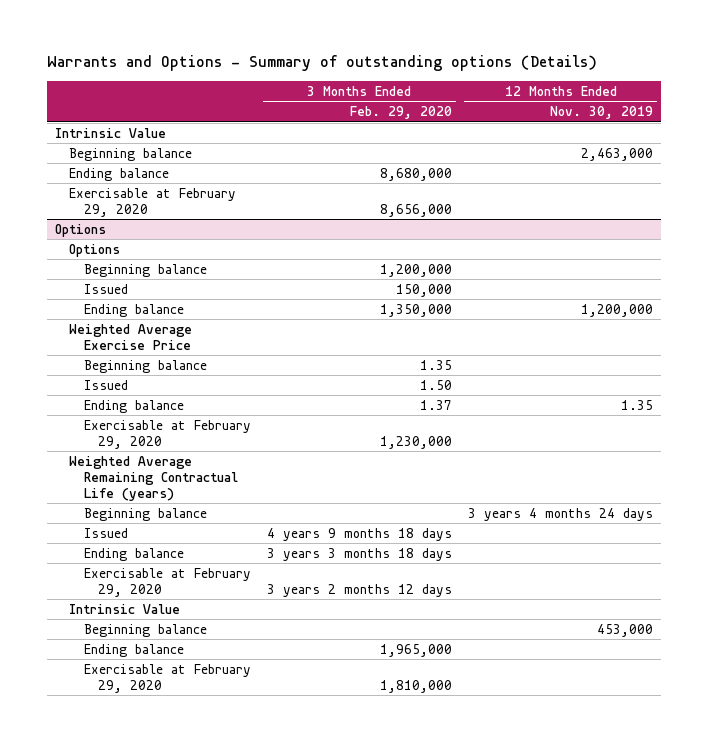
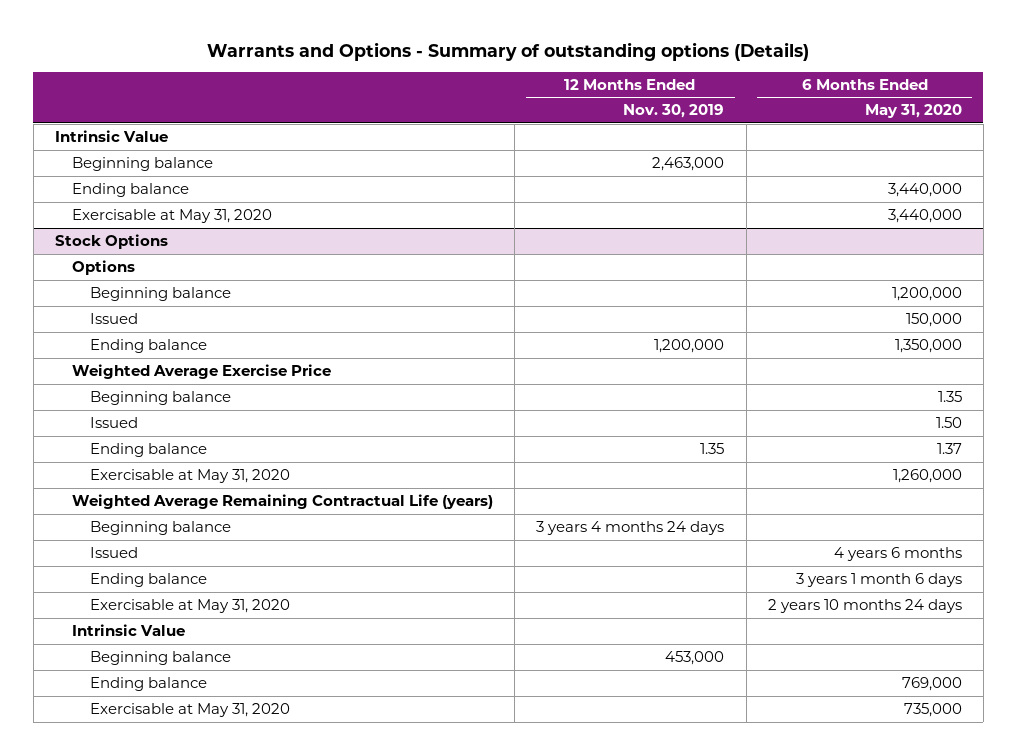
- | 3 Months Ended Feb. 29, 2020 | 12 Months Ended Nov. 30, 2019
+ | 12 Months Ended Nov. 30, 2019 | 6 Months Ended May 31, 2020
- Exercisable at February 29, 2020 | 8,656,000 |
- Options
+ Exercisable at May 31, 2020 | | 3,440,000
+ Stock Options
- Exercisable at February 29, 2020 | 1,230,000 |
+ Exercisable at May 31, 2020 | | 1,260,000
- Exercisable at February 29, 2020 | 3 years 2 months 12 days |
+ Exercisable at May 31, 2020 | | 2 years 10 months 24 days
- Exercisable at February 29, 2020 | 1,810,000 |
+ Exercisable at May 31, 2020 | | 735,000

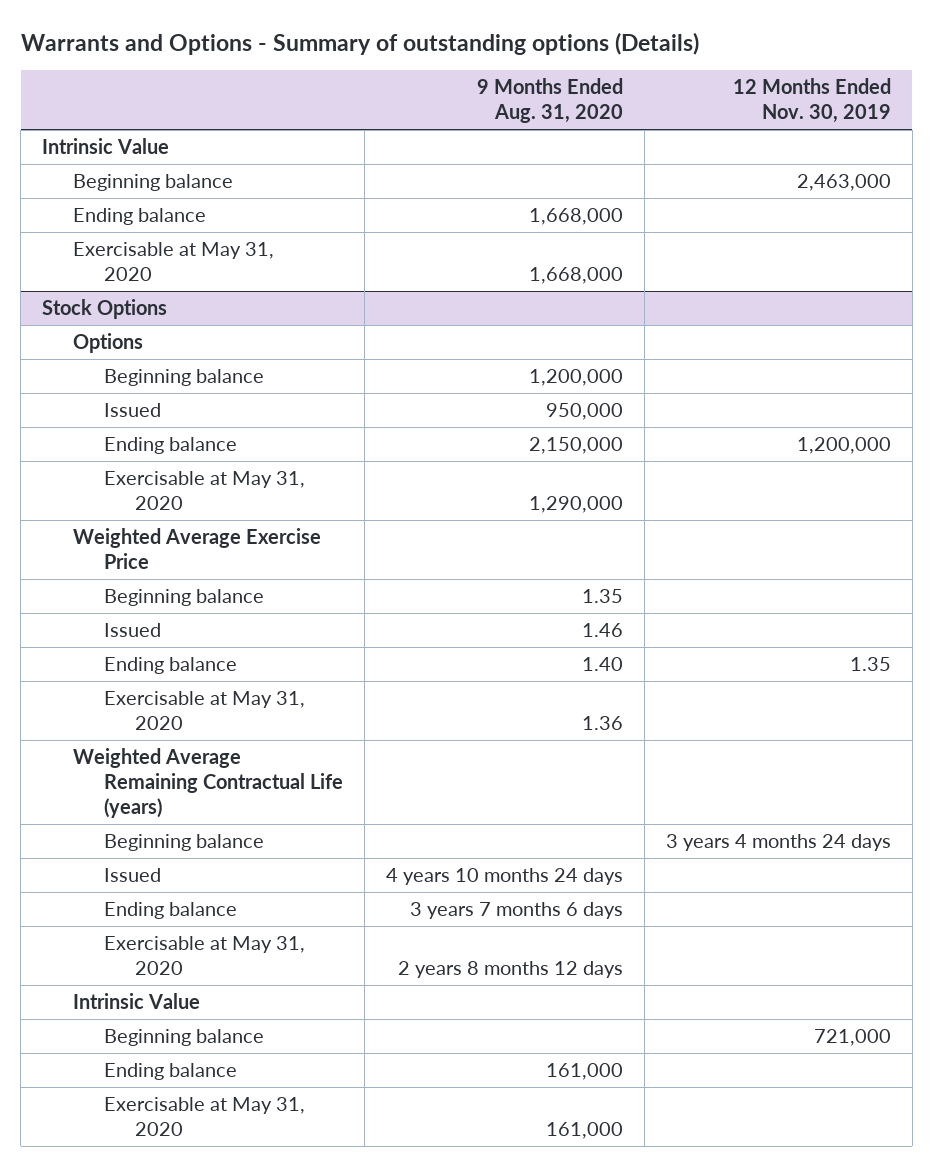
- | 12 Months Ended Nov. 30, 2019 | 6 Months Ended May 31, 2020
+ | 9 Months Ended Aug. 31, 2020 | 12 Months Ended Nov. 30, 2019
@ Stock Options
+ Exercisable at May 31, 2020 | 1,290,000 |
- Beginning balance | 453,000 |
+ Beginning balance | | 721,000

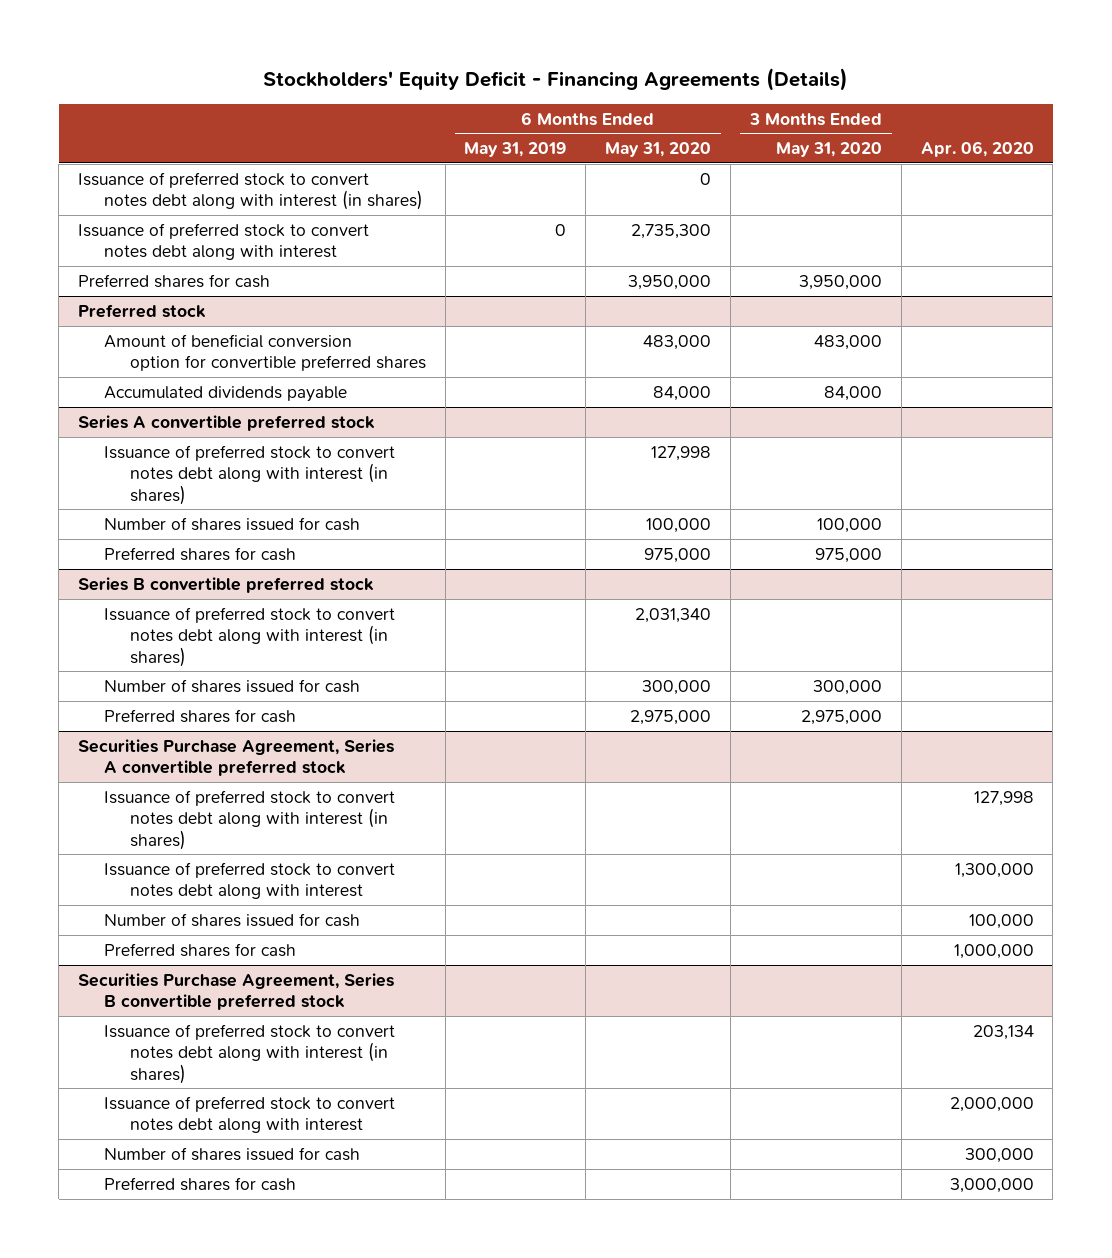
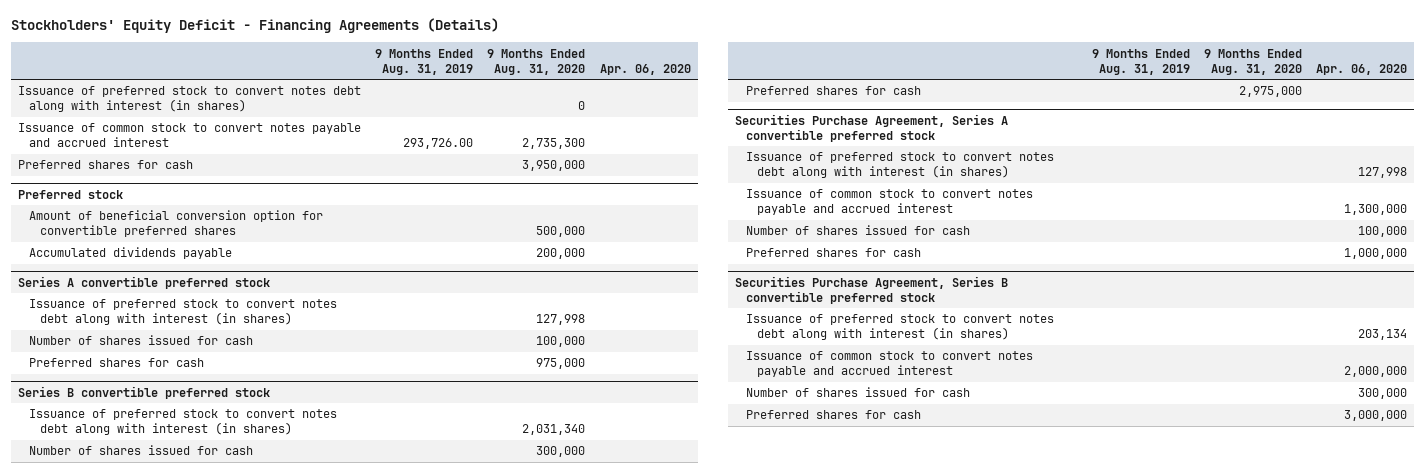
- | 6 Months Ended May 31, 2019 | 6 Months Ended May 31, 2020 | 3 Months Ended May 31, 2020 | Apr. 06, 2020
+ | 9 Months Ended Aug. 31, 2019 | 9 Months Ended Aug. 31, 2020 | Apr. 06, 2020
- Issuance of preferred stock to convert notes debt along with interest | 0 | 2,735,300 | |
+ Issuance of common stock to convert notes payable and accrued interest | 293,726.00 | 2,735,300 |
@ Securities Purchase Agreement, Series A convertible preferred stock
- Issuance of preferred stock to convert notes debt along with interest | | | | 1,300,000
+ Issuance of common stock to convert notes payable and accrued interest | | | 1,300,000
@ Securities Purchase Agreement, Series B convertible preferred stock
- Issuance of preferred stock to convert notes debt along with interest | | | | 2,000,000
+ Issuance of common stock to convert notes payable and accrued interest | | | 2,000,000

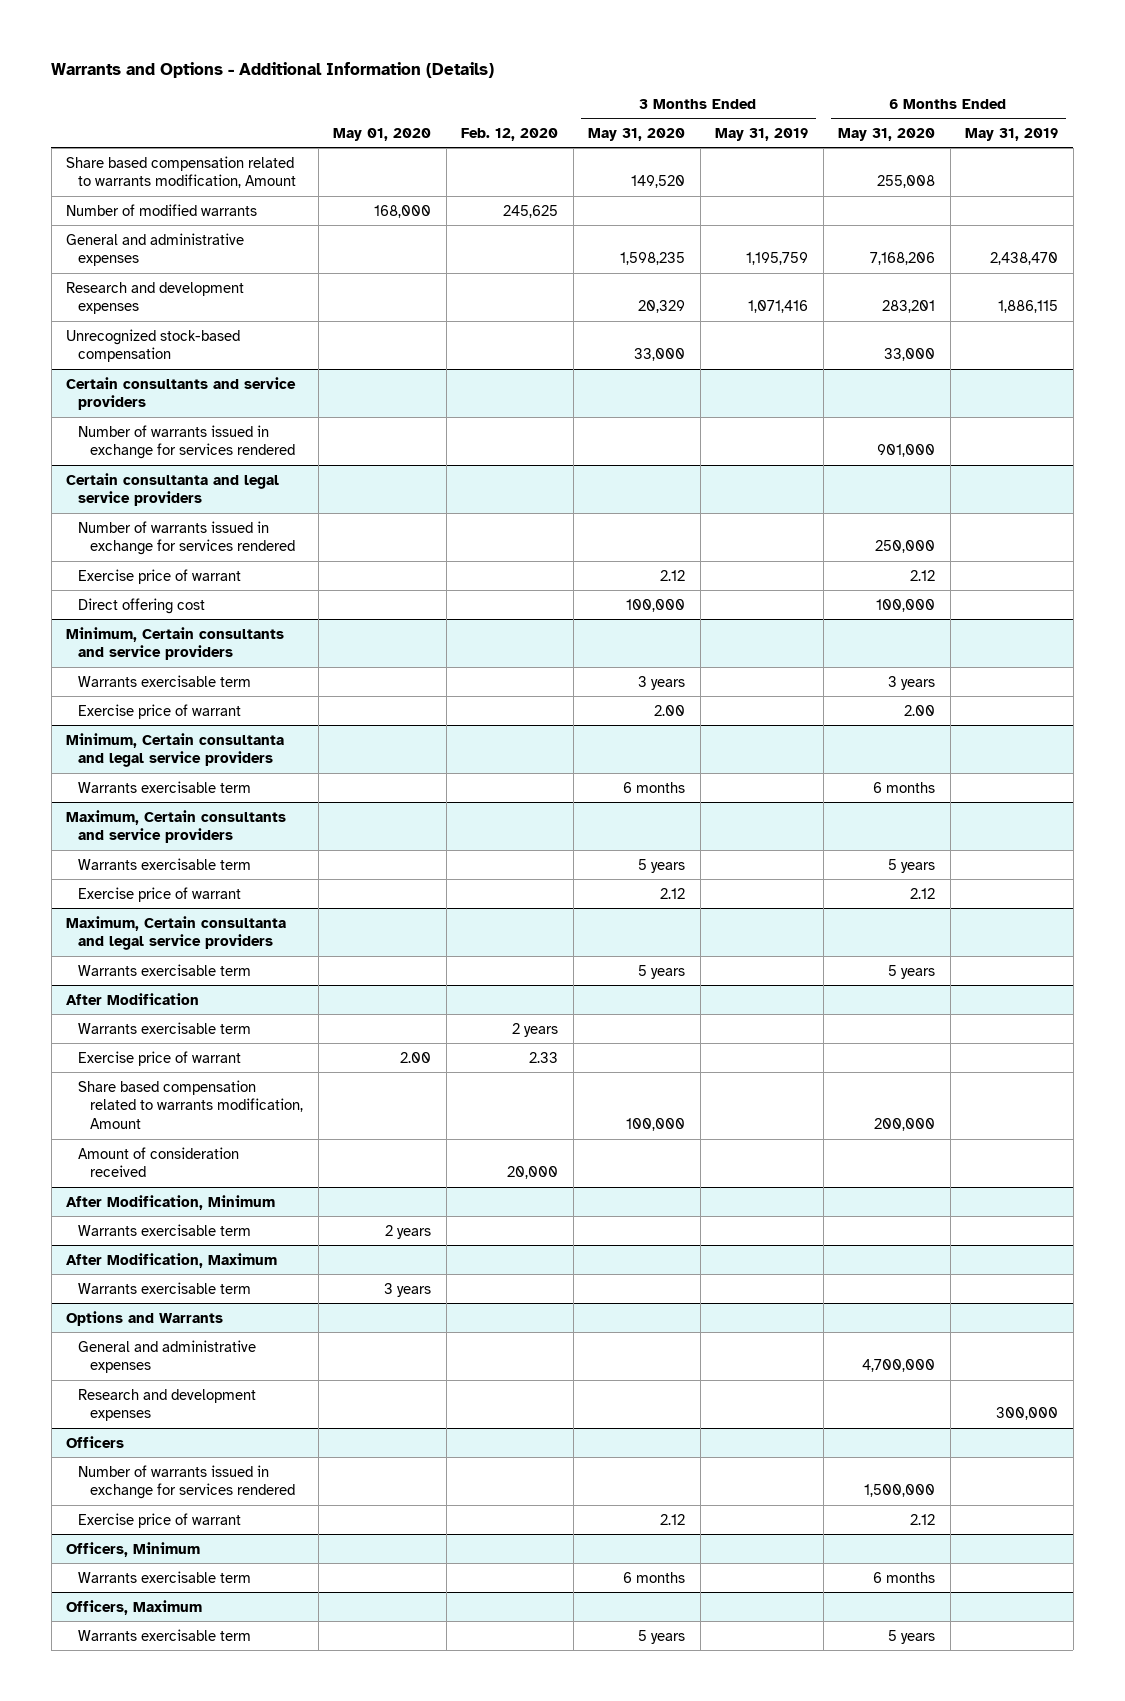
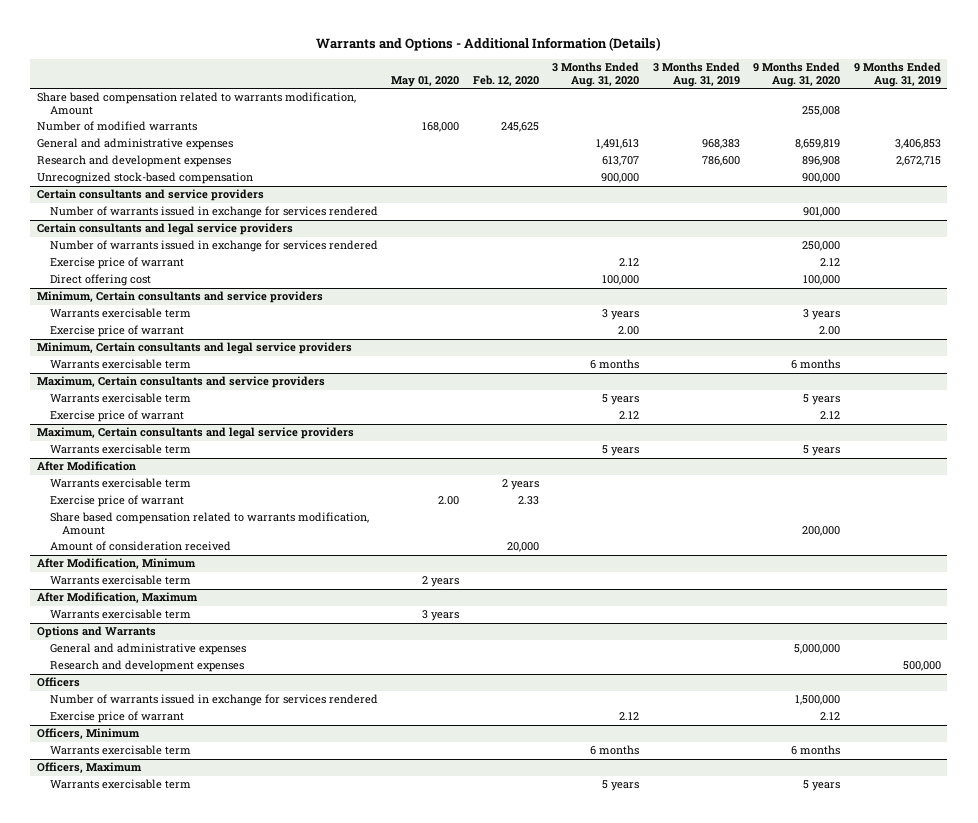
- | May 01, 2020 | Feb. 12, 2020 | 3 Months Ended May 31, 2020 | 3 Months Ended May 31, 2019 | 6 Months Ended May 31, 2020 | 6 Months Ended May 31, 2019
+ | May 01, 2020 | Feb. 12, 2020 | 3 Months Ended Aug. 31, 2020 | 3 Months Ended Aug. 31, 2019 | 9 Months Ended Aug. 31, 2020 | 9 Months Ended Aug. 31, 2019
- Certain consultanta and legal service providers
+ Certain consultants and legal service providers
- Minimum, Certain consultanta and legal service providers
+ Minimum, Certain consultants and legal service providers
- Maximum, Certain consultanta and legal service providers
+ Maximum, Certain consultants and legal service providers

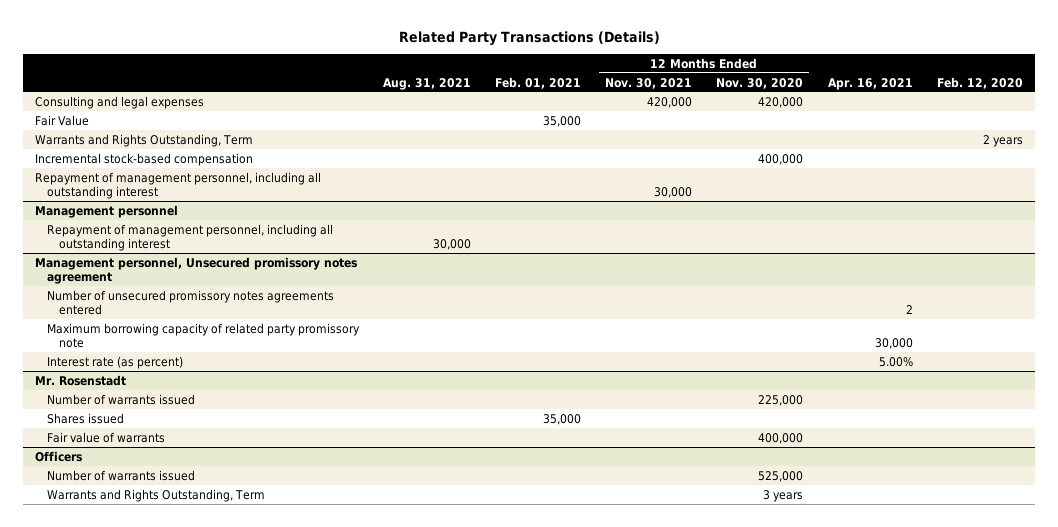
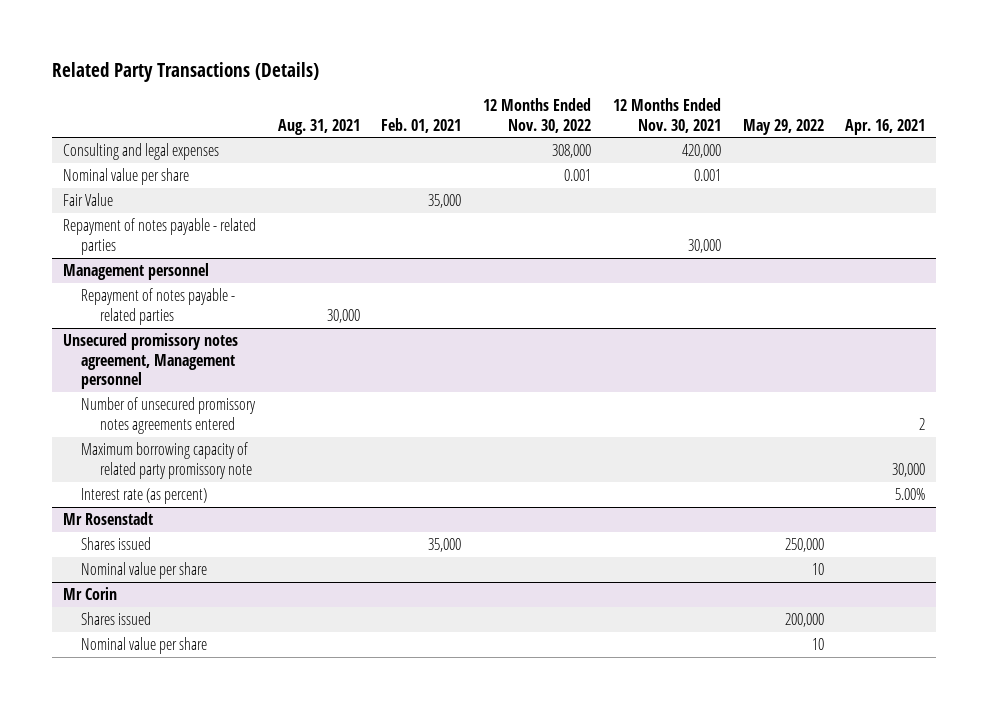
- | Aug. 31, 2021 | Feb. 01, 2021 | 12 Months Ended Nov. 30, 2021 | 12 Months Ended Nov. 30, 2020 | Apr. 16, 2021 | Feb. 12, 2020
+ | Aug. 31, 2021 | Feb. 01, 2021 | 12 Months Ended Nov. 30, 2022 | 12 Months Ended Nov. 30, 2021 | May 29, 2022 | Apr. 16, 2021
+ Nominal value per share | | | 0.001 | 0.001 | |
- Warrants and Rights Outstanding, Term | | | | | | 2 years
- Incremental stock-based compensation | | | | 400,000 | |
- Repayment of management personnel, including all outstanding interest | | | 30,000 | | |
+ Repayment of notes payable - related parties | | | | 30,000 | |
@ Management personnel
- Repayment of management personnel, including all outstanding interest | 30,000 | | | | |
- Management personnel, Unsecured promissory notes agreement
@ Management personnel
+ Repayment of notes payable - related parties | 30,000 | | | | |
+ Unsecured promissory notes agreement, Management personnel
- Mr. Rosenstadt
- Number of warrants issued | | | | 225,000 | |
+ Mr Rosenstadt
- Fair value of warrants | | | | 400,000 | |
- Officers
- Number of warrants issued | | | | 525,000 | |
- Warrants and Rights Outstanding, Term | | | | 3 years | |
+ Nominal value per share | | | | | 10 |
+ Mr Corin
+ Shares issued | | | | | 200,000 |
+ Nominal value per share | | | | | 10 |

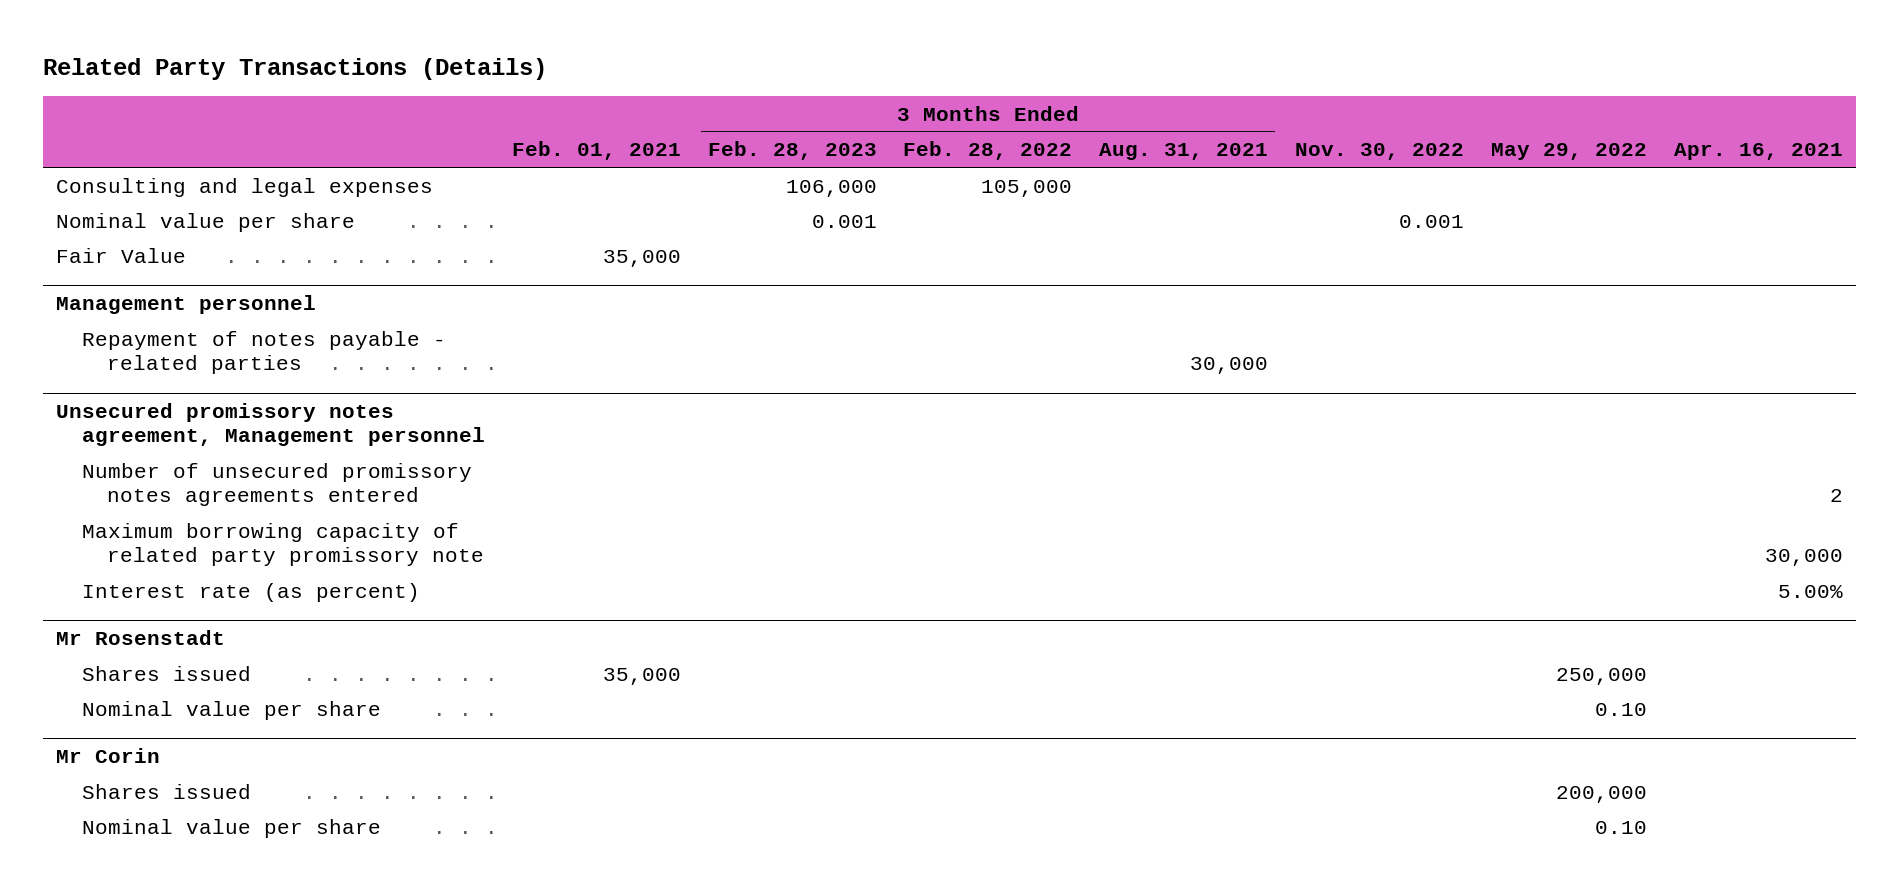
- | Aug. 31, 2021 | Feb. 01, 2021 | 12 Months Ended Nov. 30, 2022 | 12 Months Ended Nov. 30, 2021 | May 29, 2022 | Apr. 16, 2021
+ | Feb. 01, 2021 | 3 Months Ended Feb. 28, 2023 | 3 Months Ended Feb. 28, 2022 | 3 Months Ended Aug. 31, 2021 | Nov. 30, 2022 | May 29, 2022 | Apr. 16, 2021
- Repayment of notes payable - related parties | | | | 30,000 | |
@ Mr Rosenstadt
- Nominal value per share | | | | | 10 |
+ Nominal value per share | | | | | | 0.10 |
@ Mr Corin
- Nominal value per share | | | | | 10 |
+ Nominal value per share | | | | | | 0.10 |

